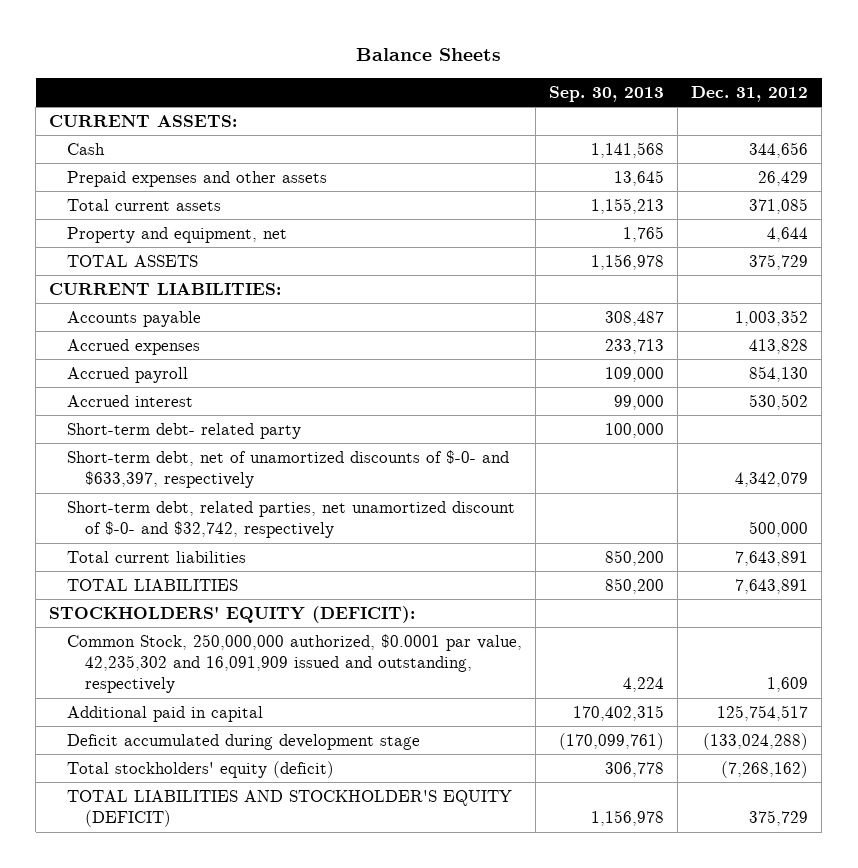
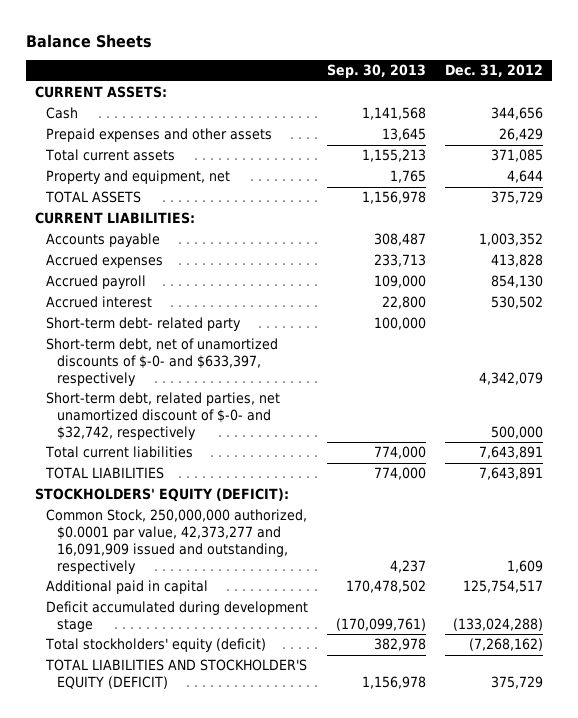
- Accrued interest | 99,000 | 530,502
+ Accrued interest | 22,800 | 530,502
- Total current liabilities | 850,200 | 7,643,891
- TOTAL LIABILITIES | 850,200 | 7,643,891
+ Total current liabilities | 774,000 | 7,643,891
+ TOTAL LIABILITIES | 774,000 | 7,643,891
- Common Stock, 250,000,000 authorized, $0.0001 par value, 42,235,302 and 16,091,909 issued and outstanding, respectively | 4,224 | 1,609
- Additional paid in capital | 170,402,315 | 125,754,517
+ Common Stock, 250,000,000 authorized, $0.0001 par value, 42,373,277 and 16,091,909 issued and outstanding, respectively | 4,237 | 1,609
+ Additional paid in capital | 170,478,502 | 125,754,517
- Total stockholders' equity (deficit) | 306,778 | (7,268,162)
+ Total stockholders' equity (deficit) | 382,978 | (7,268,162)

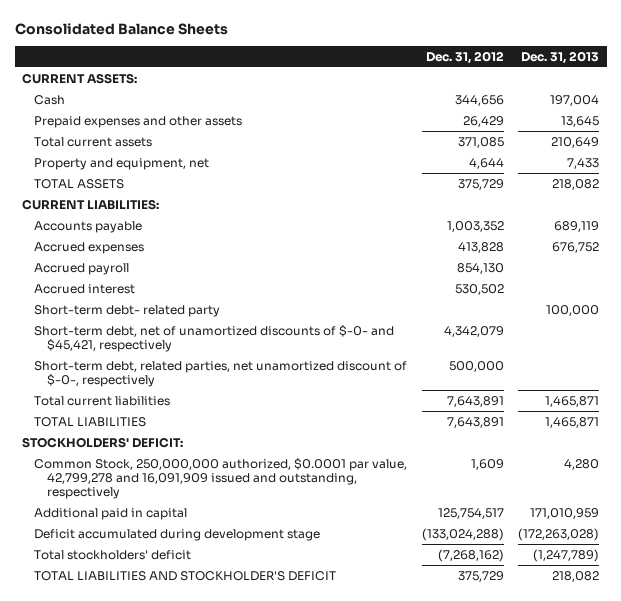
- Balance Sheets
+ Consolidated Balance Sheets
- | Sep. 30, 2013 | Dec. 31, 2012
+ | Dec. 31, 2012 | Dec. 31, 2013
- Short-term debt, net of unamortized discounts of $-0- and $633,397, respectively | | 4,342,079
- Short-term debt, related parties, net unamortized discount of $-0- and $32,742, respectively | | 500,000
+ Short-term debt, net of unamortized discounts of $-0- and $45,421, respectively | 4,342,079 |
+ Short-term debt, related parties, net unamortized discount of $-0-, respectively | 500,000 |
- STOCKHOLDERS' EQUITY (DEFICIT):
- Common Stock, 250,000,000 authorized, $0.0001 par value, 42,373,277 and 16,091,909 issued and outstanding, respectively | 4,237 | 1,609
+ STOCKHOLDERS' DEFICIT:
+ Common Stock, 250,000,000 authorized, $0.0001 par value, 42,799,278 and 16,091,909 issued and outstanding, respectively | 1,609 | 4,280
- Total stockholders' equity (deficit) | 382,978 | (7,268,162)
- TOTAL LIABILITIES AND STOCKHOLDER'S EQUITY (DEFICIT) | 1,156,978 | 375,729
+ Total stockholders' deficit | (7,268,162) | (1,247,789)
+ TOTAL LIABILITIES AND STOCKHOLDER'S DEFICIT | 375,729 | 218,082

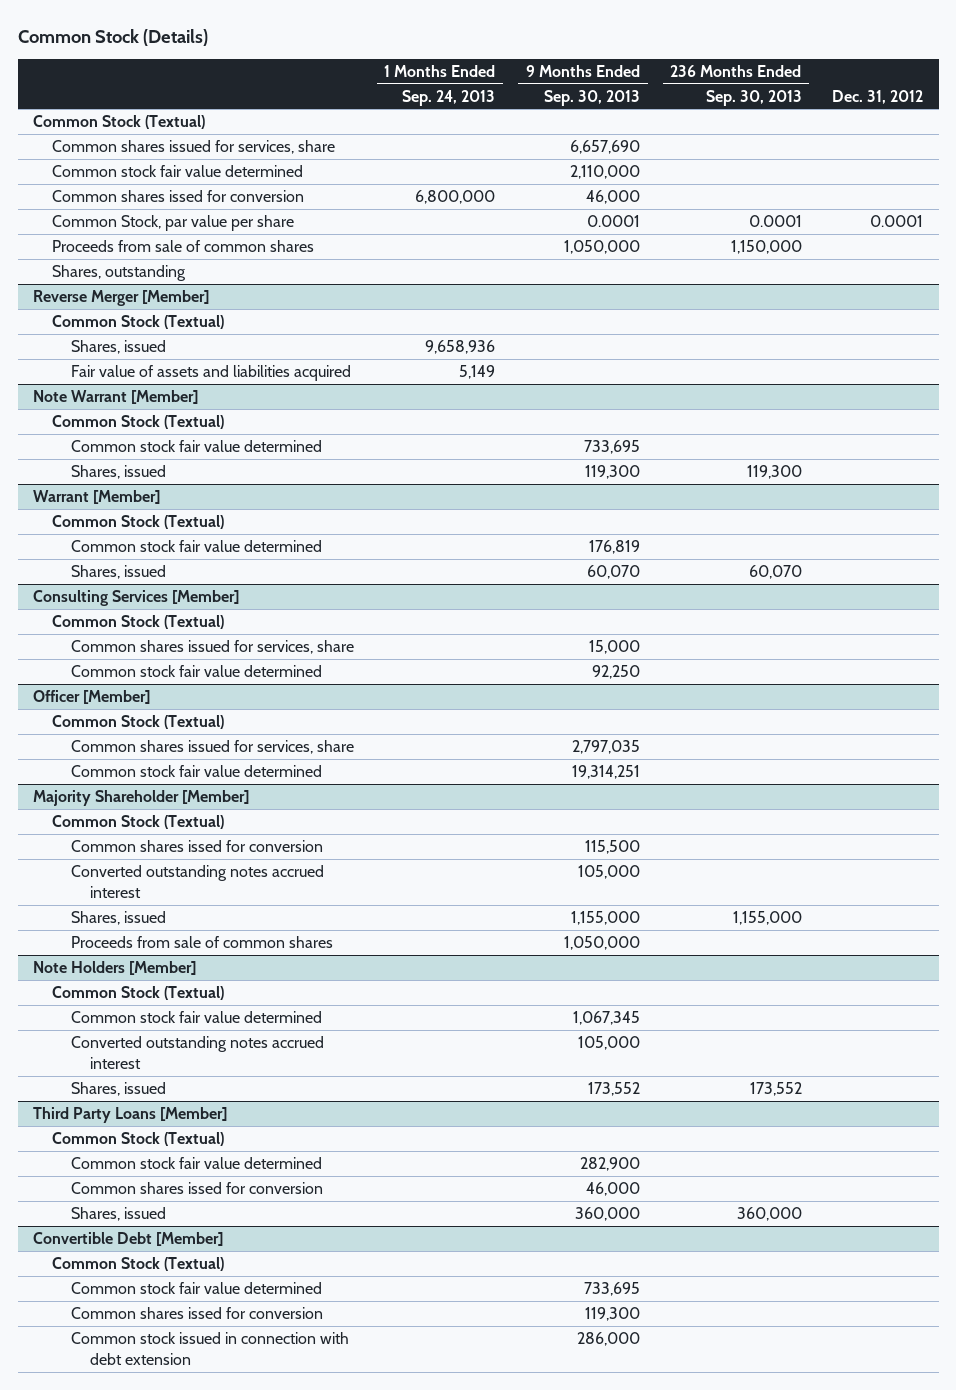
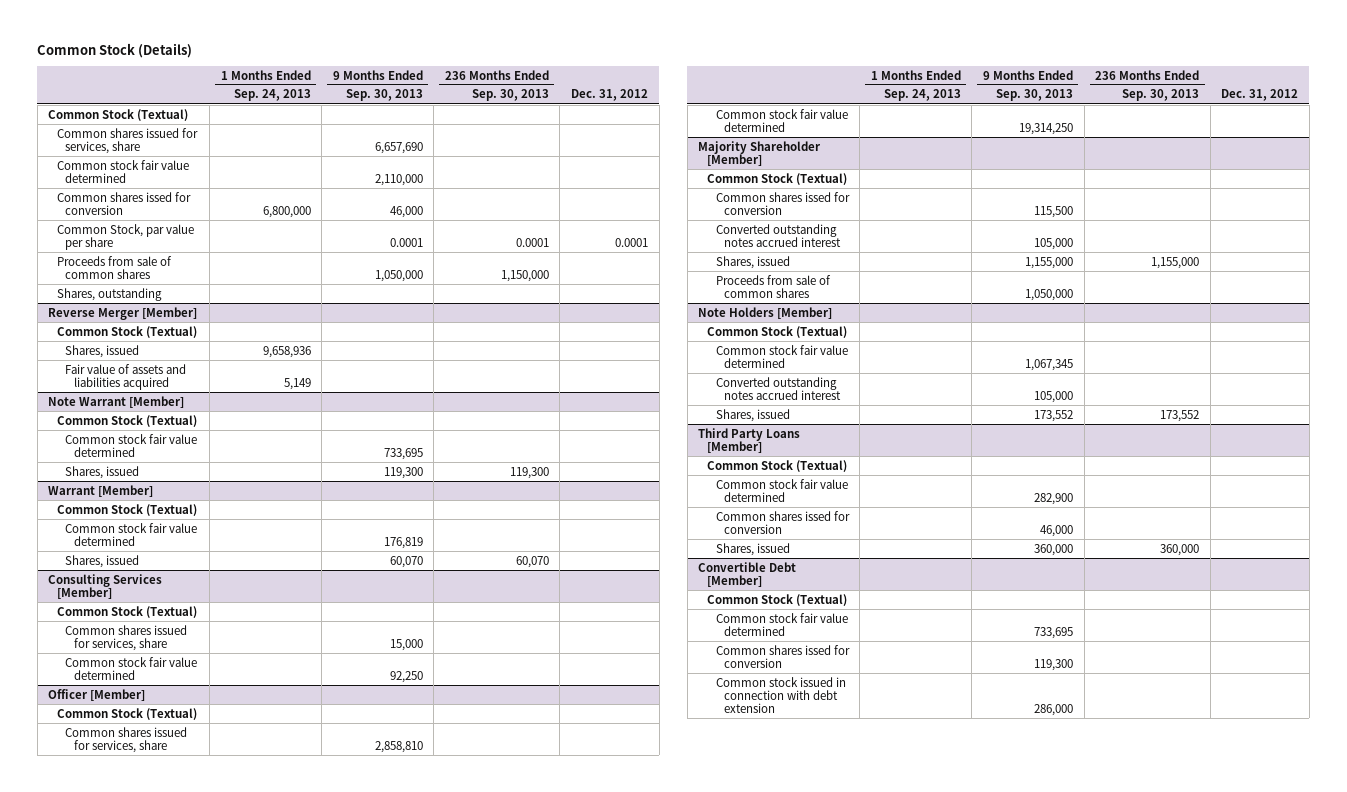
@ Officer [Member]
- Common shares issued for services, share | | 2,797,035 | |
- Common stock fair value determined | | 19,314,251 | |
+ Common shares issued for services, share | | 2,858,810 | |
+ Common stock fair value determined | | 19,314,250 | |

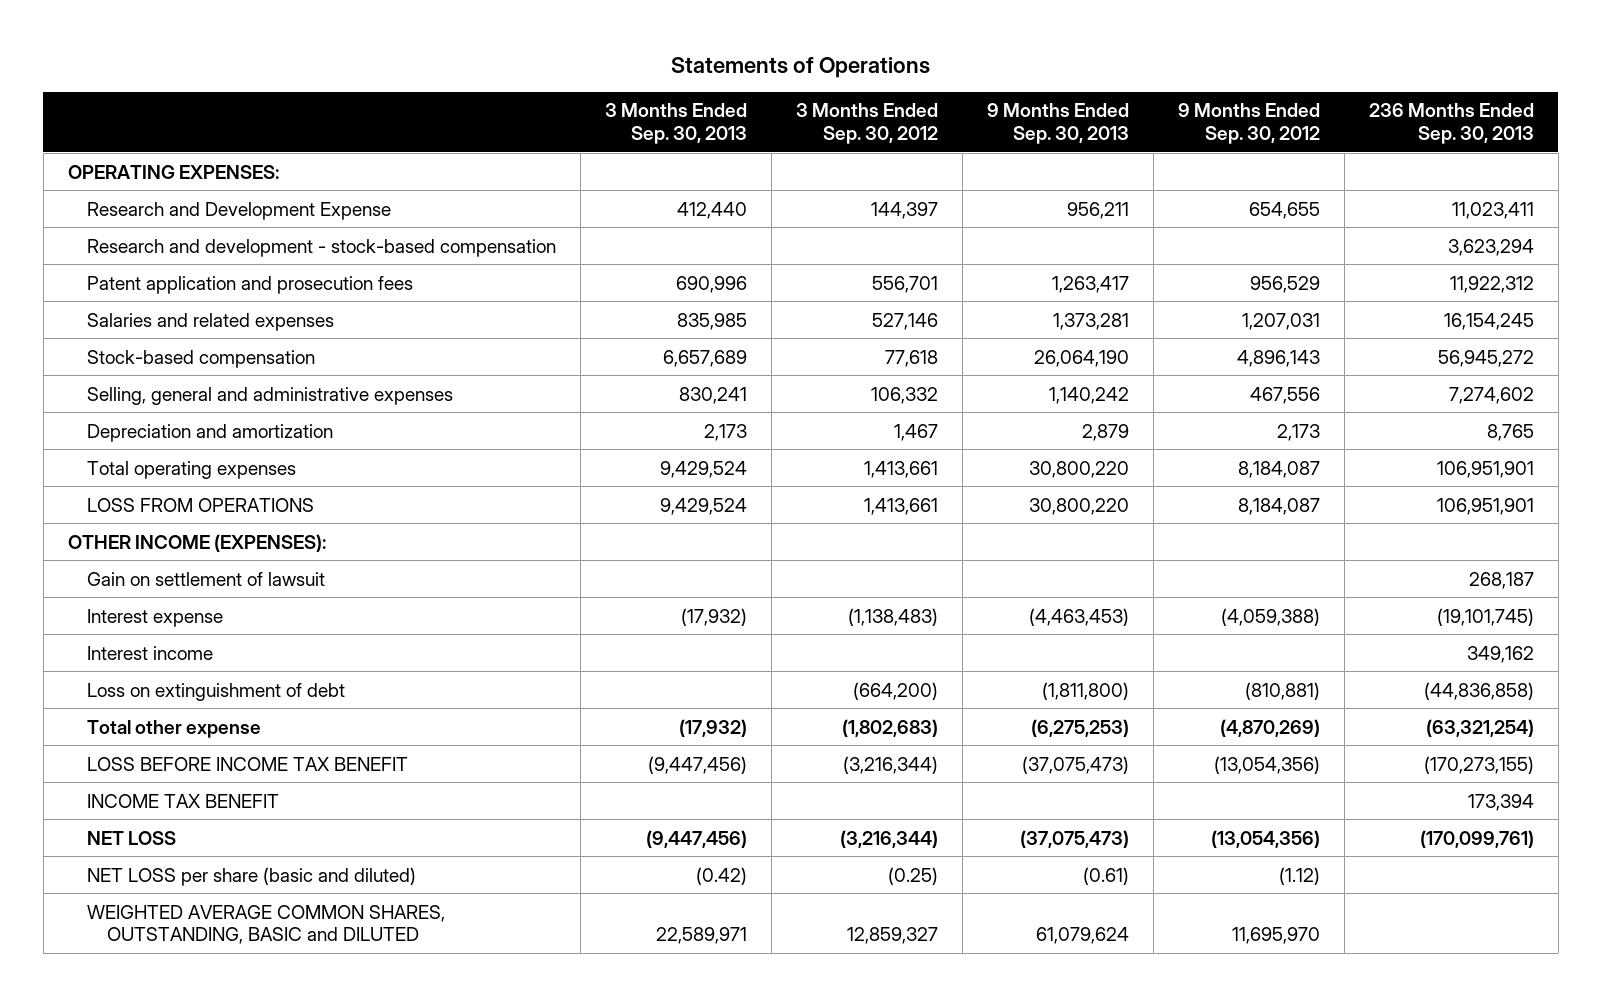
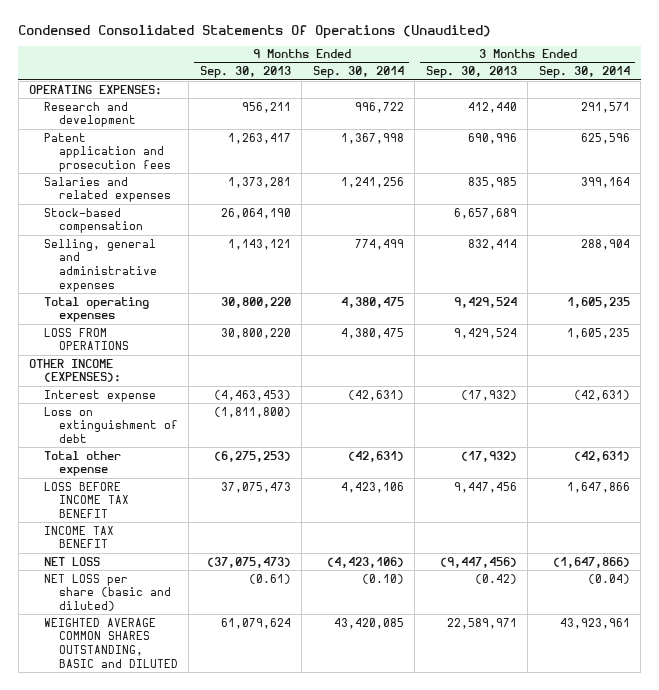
- Statements of Operations
+ Condensed Consolidated Statements Of Operations (Unaudited)
- | 3 Months Ended Sep. 30, 2013 | 3 Months Ended Sep. 30, 2012 | 9 Months Ended Sep. 30, 2013 | 9 Months Ended Sep. 30, 2012 | 236 Months Ended Sep. 30, 2013
+ | 9 Months Ended Sep. 30, 2013 | 9 Months Ended Sep. 30, 2014 | 3 Months Ended Sep. 30, 2013 | 3 Months Ended Sep. 30, 2014
- Research and Development Expense | 412,440 | 144,397 | 956,211 | 654,655 | 11,023,411
- Research and development - stock-based compensation | | | | | 3,623,294
+ Research and development | 956,211 | 996,722 | 412,440 | 291,571
- Selling, general and administrative expenses | 830,241 | 106,332 | 1,140,242 | 467,556 | 7,274,602
- Depreciation and amortization | 2,173 | 1,467 | 2,879 | 2,173 | 8,765
+ Selling, general and administrative expenses | 1,143,121 | 774,499 | 832,414 | 288,904
- Gain on settlement of lawsuit | | | | | 268,187
- Interest income | | | | | 349,162
- LOSS BEFORE INCOME TAX BENEFIT | (9,447,456) | (3,216,344) | (37,075,473) | (13,054,356) | (170,273,155)
+ LOSS BEFORE INCOME TAX BENEFIT | 37,075,473 | 4,423,106 | 9,447,456 | 1,647,866
- WEIGHTED AVERAGE COMMON SHARES, OUTSTANDING, BASIC and DILUTED | 22,589,971 | 12,859,327 | 61,079,624 | 11,695,970 |
+ WEIGHTED AVERAGE COMMON SHARES OUTSTANDING, BASIC and DILUTED | 61,079,624 | 43,420,085 | 22,589,971 | 43,923,961

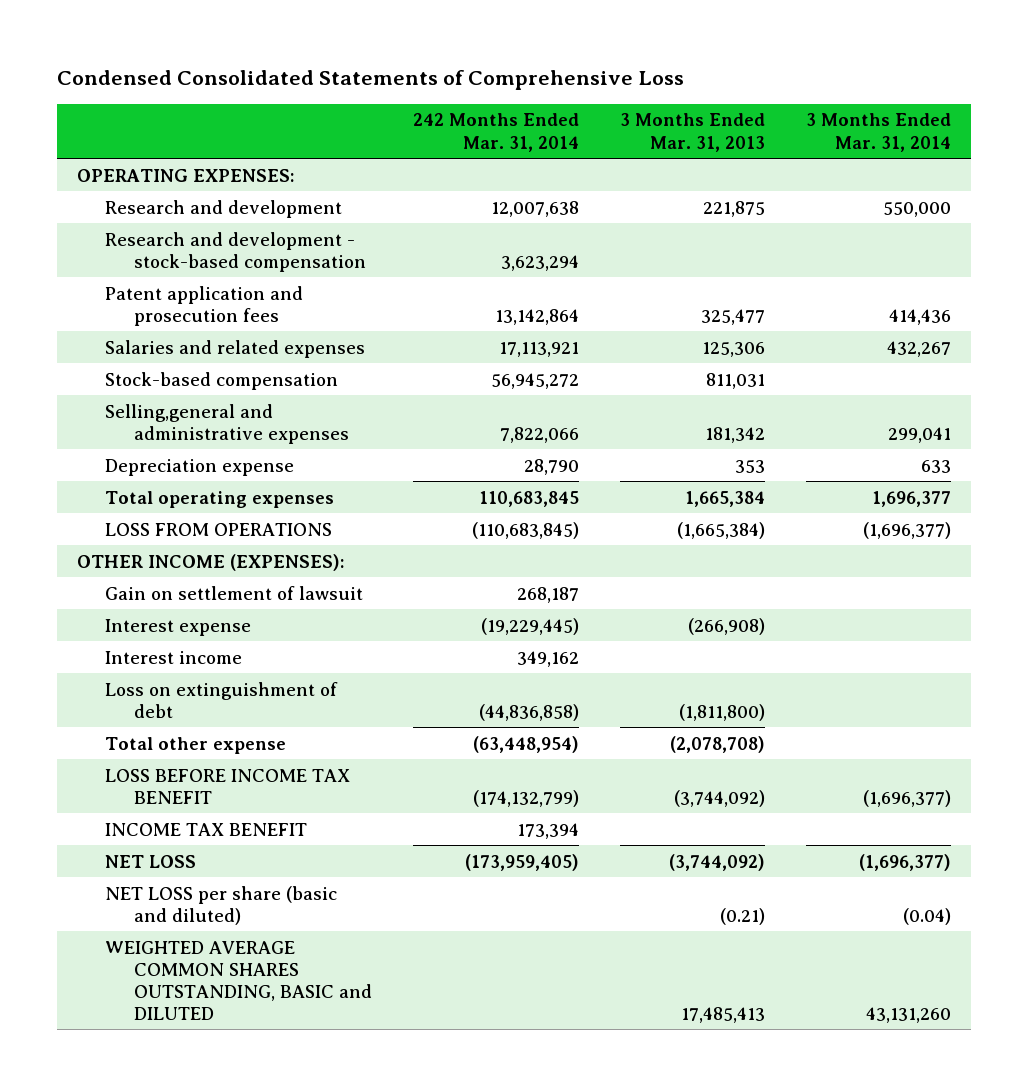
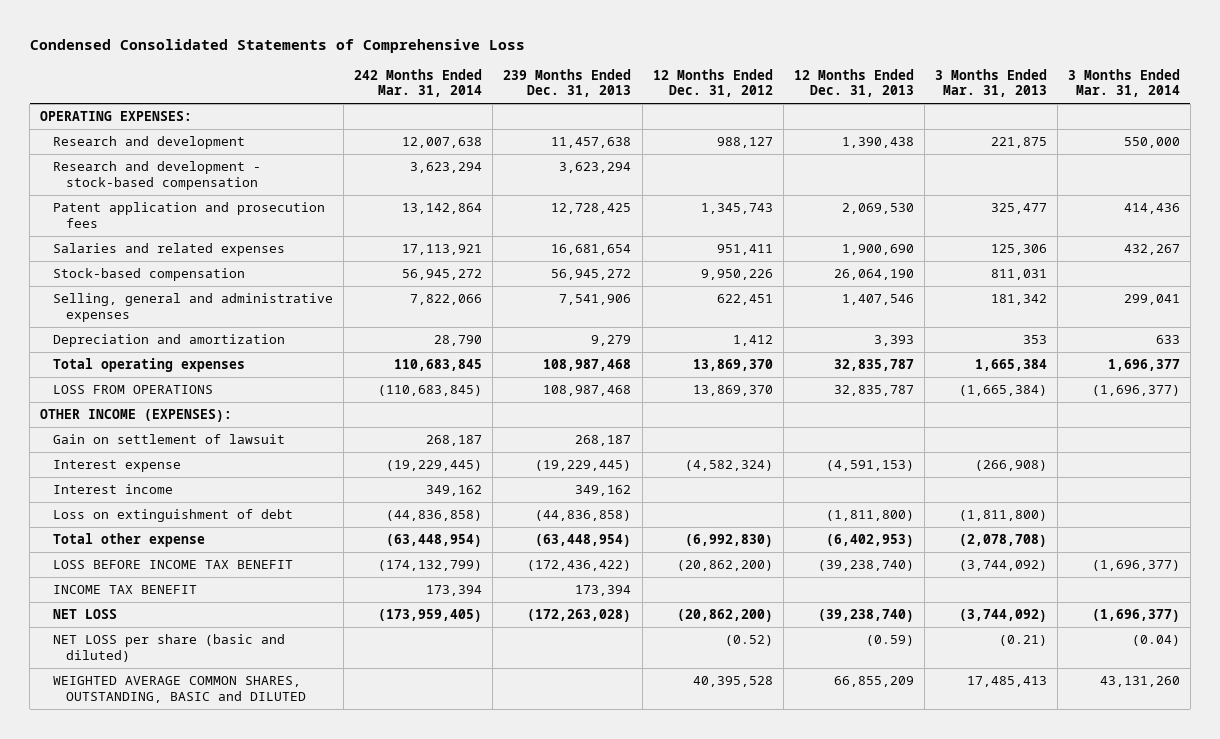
- | 242 Months Ended Mar. 31, 2014 | 3 Months Ended Mar. 31, 2013 | 3 Months Ended Mar. 31, 2014
+ | 242 Months Ended Mar. 31, 2014 | 239 Months Ended Dec. 31, 2013 | 12 Months Ended Dec. 31, 2012 | 12 Months Ended Dec. 31, 2013 | 3 Months Ended Mar. 31, 2013 | 3 Months Ended Mar. 31, 2014
- Selling,general and administrative expenses | 7,822,066 | 181,342 | 299,041
- Depreciation expense | 28,790 | 353 | 633
+ Selling, general and administrative expenses | 7,822,066 | 7,541,906 | 622,451 | 1,407,546 | 181,342 | 299,041
+ Depreciation and amortization | 28,790 | 9,279 | 1,412 | 3,393 | 353 | 633
- WEIGHTED AVERAGE COMMON SHARES OUTSTANDING, BASIC and DILUTED | | 17,485,413 | 43,131,260
+ WEIGHTED AVERAGE COMMON SHARES, OUTSTANDING, BASIC and DILUTED | | | 40,395,528 | 66,855,209 | 17,485,413 | 43,131,260

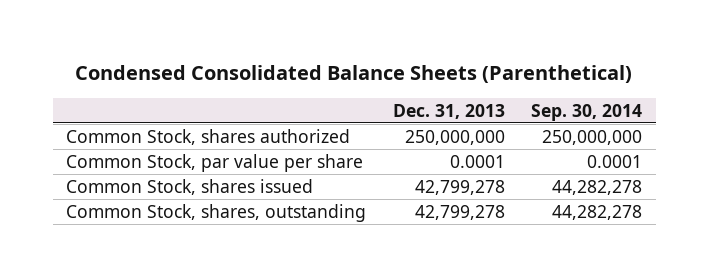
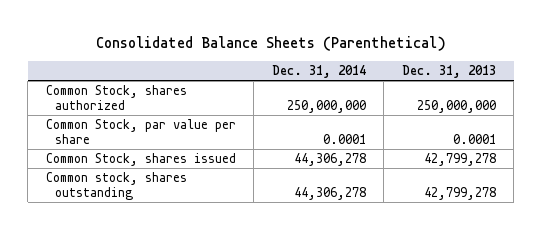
- Condensed Consolidated Balance Sheets (Parenthetical)
+ Consolidated Balance Sheets (Parenthetical)
- | Dec. 31, 2013 | Sep. 30, 2014
+ | Dec. 31, 2014 | Dec. 31, 2013
- Common Stock, shares, outstanding | 42,799,278 | 44,282,278
+ Common stock, shares outstanding | 44,306,278 | 42,799,278

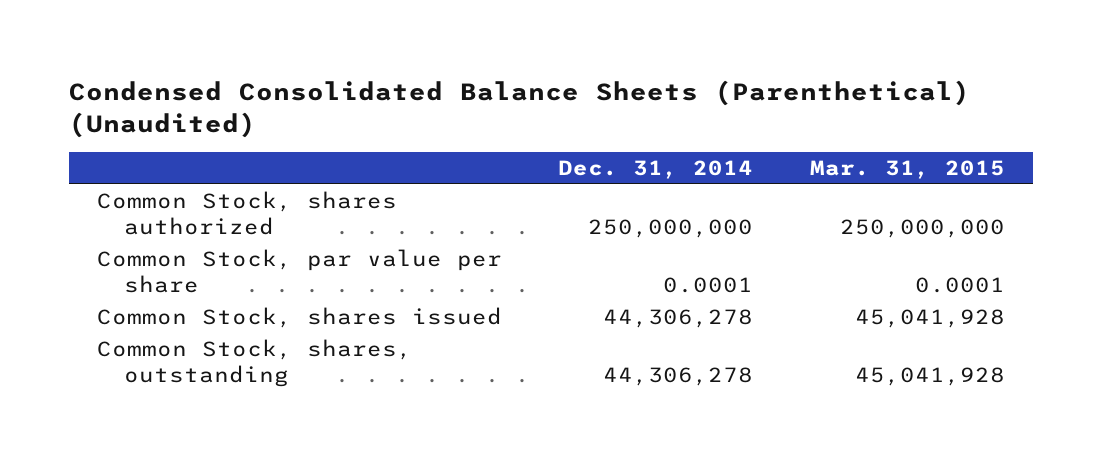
- Consolidated Balance Sheets (Parenthetical)
+ Condensed Consolidated Balance Sheets (Parenthetical) (Unaudited)
- | Dec. 31, 2014 | Dec. 31, 2013
+ | Dec. 31, 2014 | Mar. 31, 2015
- Common stock, shares outstanding | 44,306,278 | 42,799,278
+ Common Stock, shares, outstanding | 44,306,278 | 45,041,928

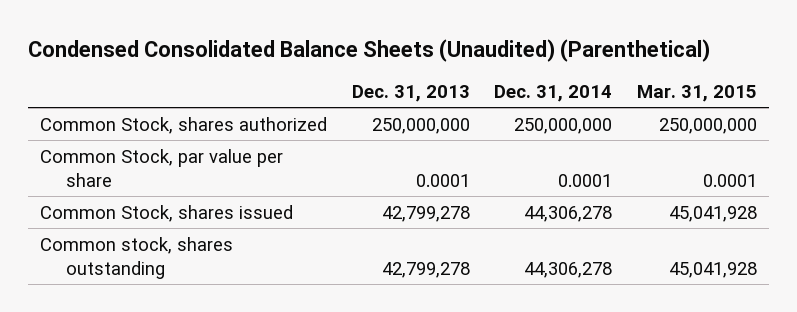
- Condensed Consolidated Balance Sheets (Parenthetical) (Unaudited)
+ Condensed Consolidated Balance Sheets (Unaudited) (Parenthetical)
- | Dec. 31, 2014 | Mar. 31, 2015
+ | Dec. 31, 2013 | Dec. 31, 2014 | Mar. 31, 2015
- Common Stock, shares, outstanding | 44,306,278 | 45,041,928
+ Common stock, shares outstanding | 42,799,278 | 44,306,278 | 45,041,928

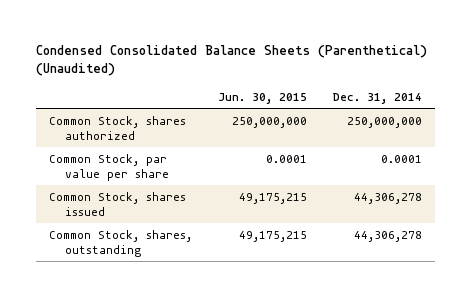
- Condensed Consolidated Balance Sheets (Unaudited) (Parenthetical)
+ Condensed Consolidated Balance Sheets (Parenthetical) (Unaudited)
- | Dec. 31, 2013 | Dec. 31, 2014 | Mar. 31, 2015
+ | Jun. 30, 2015 | Dec. 31, 2014
- Common stock, shares outstanding | 42,799,278 | 44,306,278 | 45,041,928
+ Common Stock, shares, outstanding | 49,175,215 | 44,306,278

